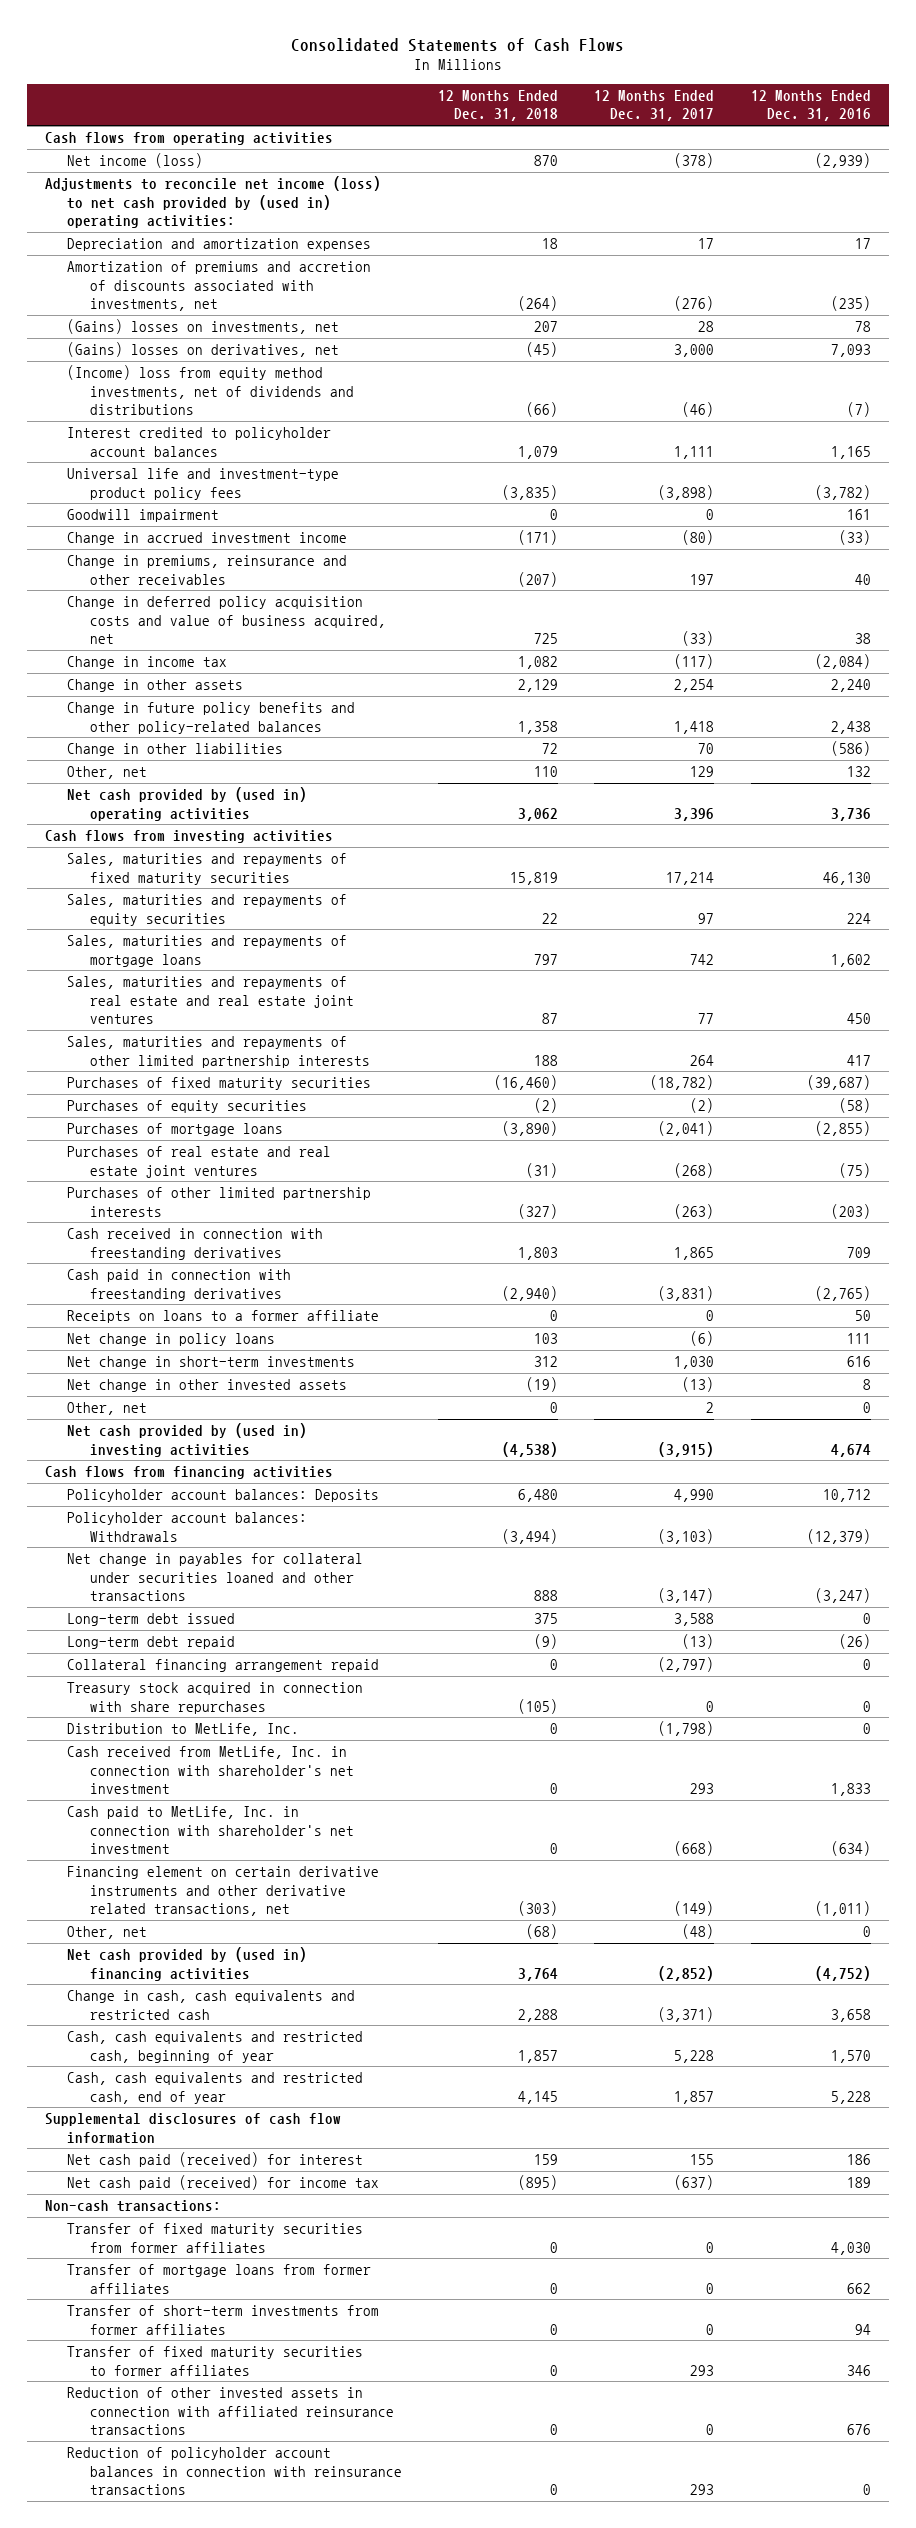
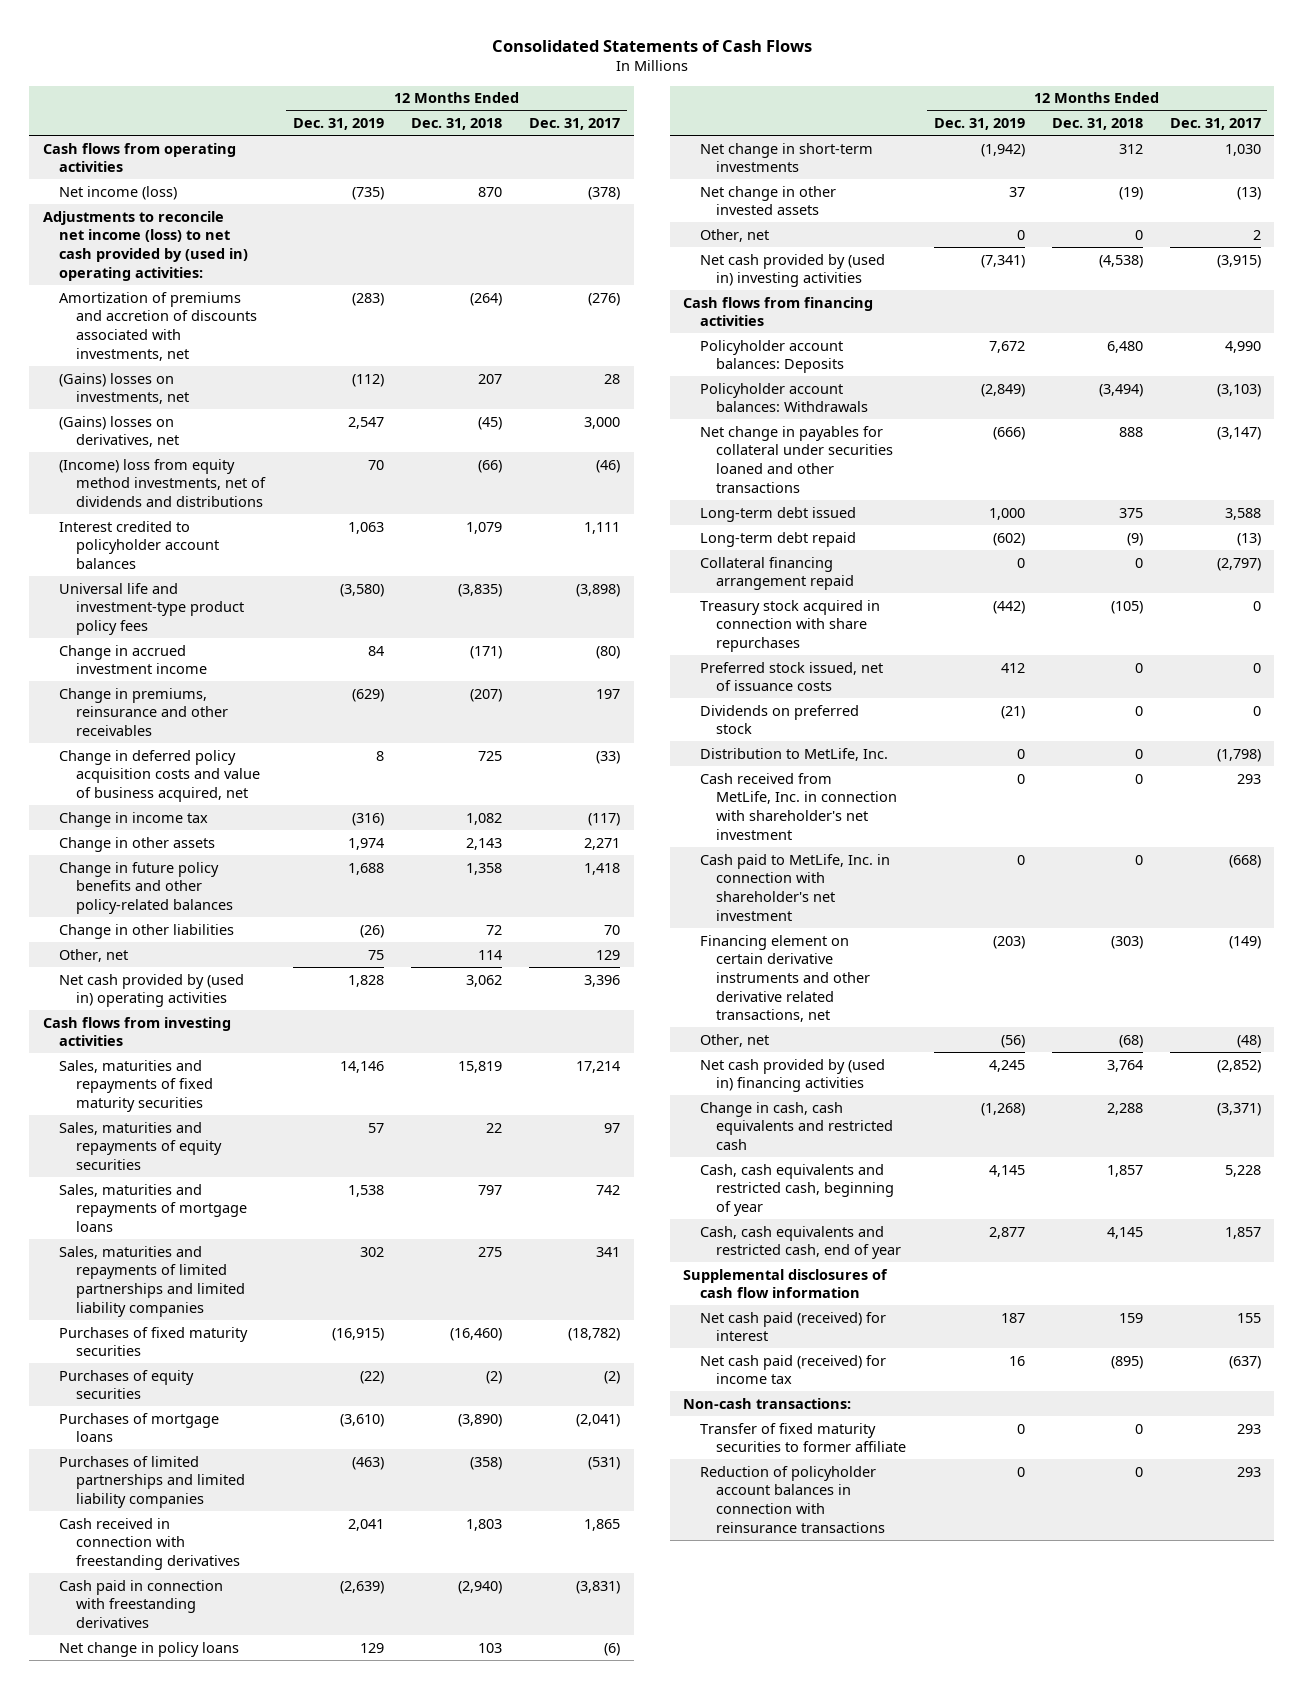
- | 12 Months Ended Dec. 31, 2018 | 12 Months Ended Dec. 31, 2017 | 12 Months Ended Dec. 31, 2016
+ | 12 Months Ended Dec. 31, 2019 | 12 Months Ended Dec. 31, 2018 | 12 Months Ended Dec. 31, 2017
- Depreciation and amortization expenses | 18 | 17 | 17
- Goodwill impairment | 0 | 0 | 161
- Change in other assets | 2,129 | 2,254 | 2,240
+ Change in other assets | 1,974 | 2,143 | 2,271
- Other, net | 110 | 129 | 132
+ Other, net | 75 | 114 | 129
- Sales, maturities and repayments of real estate and real estate joint ventures | 87 | 77 | 450
- Sales, maturities and repayments of other limited partnership interests | 188 | 264 | 417
+ Sales, maturities and repayments of limited partnerships and limited liability companies | 302 | 275 | 341
- Purchases of real estate and real estate joint ventures | (31) | (268) | (75)
- Purchases of other limited partnership interests | (327) | (263) | (203)
+ Purchases of limited partnerships and limited liability companies | (463) | (358) | (531)
- Receipts on loans to a former affiliate | 0 | 0 | 50
+ Preferred stock issued, net of issuance costs | 412 | 0 | 0
+ Dividends on preferred stock | (21) | 0 | 0
- Transfer of fixed maturity securities from former affiliates | 0 | 0 | 4,030
- Transfer of mortgage loans from former affiliates | 0 | 0 | 662
- Transfer of short-term investments from former affiliates | 0 | 0 | 94
- Transfer of fixed maturity securities to former affiliates | 0 | 293 | 346
- Reduction of other invested assets in connection with affiliated reinsurance transactions | 0 | 0 | 676
+ Transfer of fixed maturity securities to former affiliate | 0 | 0 | 293

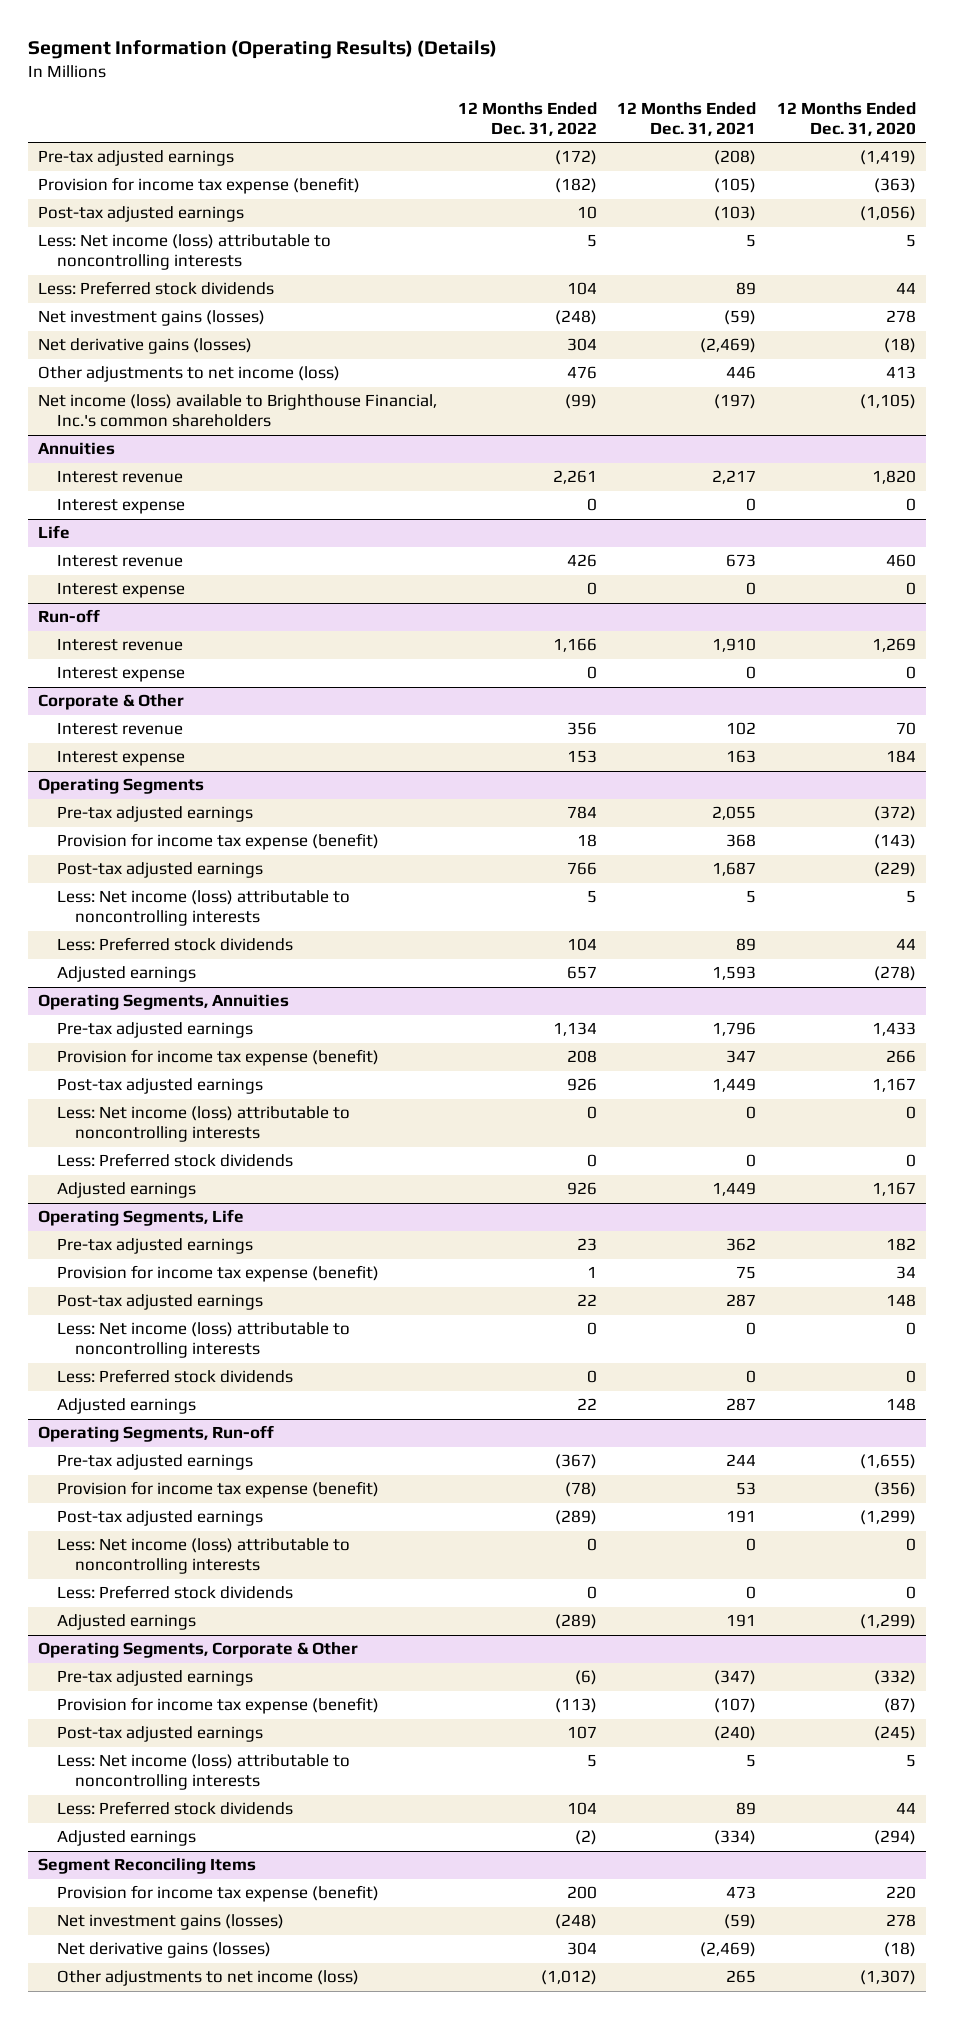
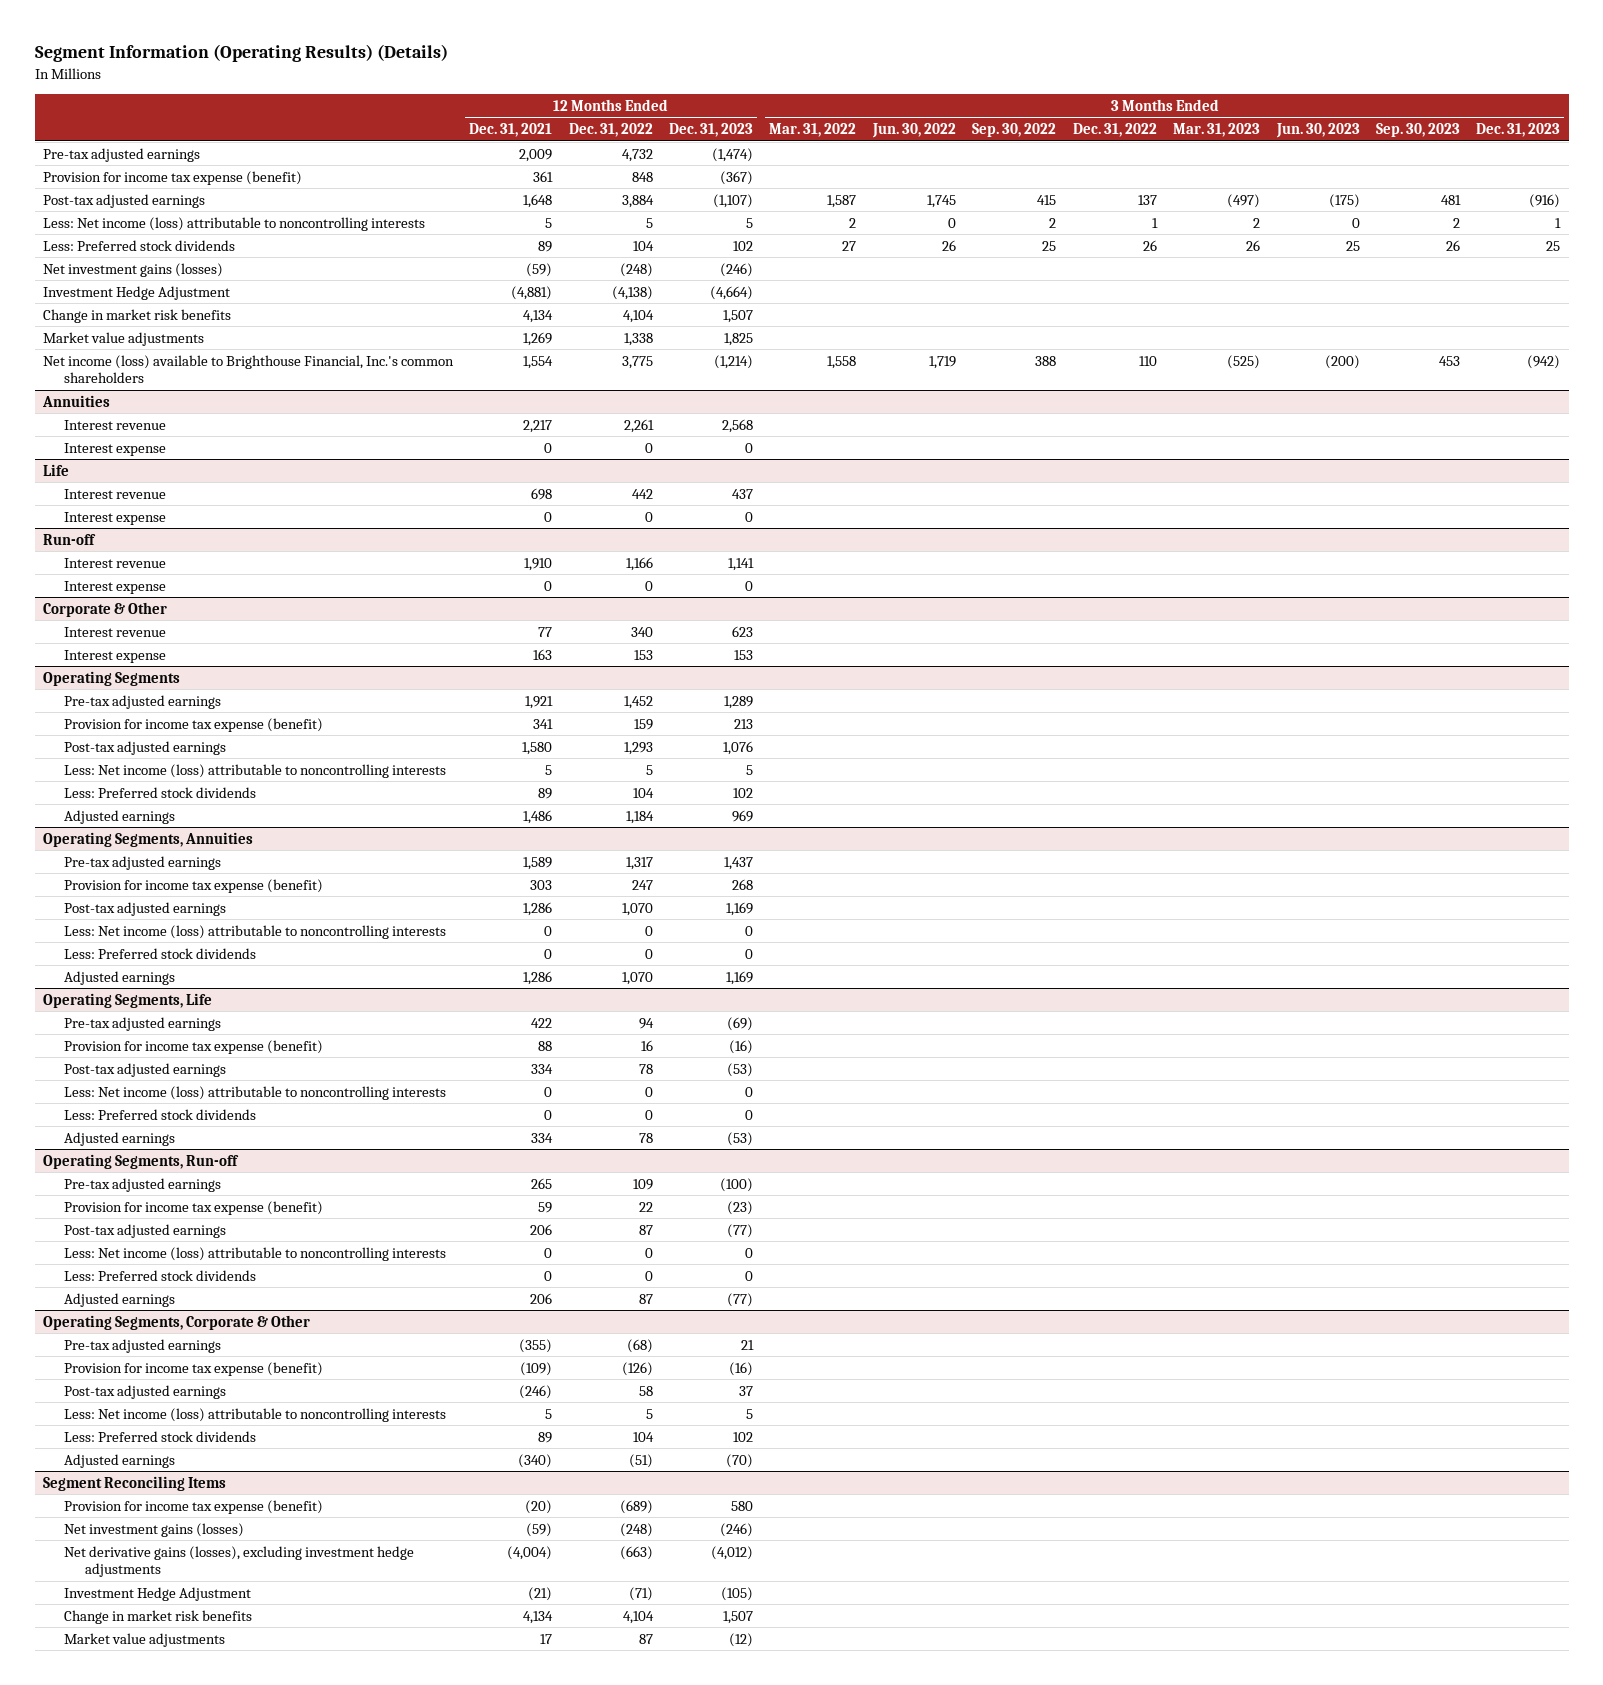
- | 12 Months Ended Dec. 31, 2022 | 12 Months Ended Dec. 31, 2021 | 12 Months Ended Dec. 31, 2020
+ | 12 Months Ended Dec. 31, 2021 | 12 Months Ended Dec. 31, 2022 | 12 Months Ended Dec. 31, 2023 | 3 Months Ended Mar. 31, 2022 | 3 Months Ended Jun. 30, 2022 | 3 Months Ended Sep. 30, 2022 | 3 Months Ended Dec. 31, 2022 | 3 Months Ended Mar. 31, 2023 | 3 Months Ended Jun. 30, 2023 | 3 Months Ended Sep. 30, 2023 | 3 Months Ended Dec. 31, 2023
- Pre-tax adjusted earnings | (172) | (208) | (1,419)
- Provision for income tax expense (benefit) | (182) | (105) | (363)
- Post-tax adjusted earnings | 10 | (103) | (1,056)
+ Pre-tax adjusted earnings | 2,009 | 4,732 | (1,474) | | | | | | | |
+ Provision for income tax expense (benefit) | 361 | 848 | (367) | | | | | | | |
+ Post-tax adjusted earnings | 1,648 | 3,884 | (1,107) | 1,587 | 1,745 | 415 | 137 | (497) | (175) | 481 | (916)
- Net derivative gains (losses) | 304 | (2,469) | (18)
- Other adjustments to net income (loss) | 476 | 446 | 413
- Net income (loss) available to Brighthouse Financial, Inc.'s common shareholders | (99) | (197) | (1,105)
+ Investment Hedge Adjustment | (4,881) | (4,138) | (4,664) | | | | | | | |
+ Change in market risk benefits | 4,134 | 4,104 | 1,507 | | | | | | | |
+ Market value adjustments | 1,269 | 1,338 | 1,825 | | | | | | | |
+ Net income (loss) available to Brighthouse Financial, Inc.'s common shareholders | 1,554 | 3,775 | (1,214) | 1,558 | 1,719 | 388 | 110 | (525) | (200) | 453 | (942)
@ Life
- Interest revenue | 426 | 673 | 460
+ Interest revenue | 698 | 442 | 437 | | | | | | | |
@ Corporate & Other
- Interest revenue | 356 | 102 | 70
+ Interest revenue | 77 | 340 | 623 | | | | | | | |
@ Operating Segments
- Pre-tax adjusted earnings | 784 | 2,055 | (372)
- Provision for income tax expense (benefit) | 18 | 368 | (143)
- Post-tax adjusted earnings | 766 | 1,687 | (229)
+ Pre-tax adjusted earnings | 1,921 | 1,452 | 1,289 | | | | | | | |
+ Provision for income tax expense (benefit) | 341 | 159 | 213 | | | | | | | |
+ Post-tax adjusted earnings | 1,580 | 1,293 | 1,076 | | | | | | | |
- Adjusted earnings | 657 | 1,593 | (278)
+ Adjusted earnings | 1,486 | 1,184 | 969 | | | | | | | |
@ Operating Segments, Annuities
- Pre-tax adjusted earnings | 1,134 | 1,796 | 1,433
- Provision for income tax expense (benefit) | 208 | 347 | 266
- Post-tax adjusted earnings | 926 | 1,449 | 1,167
+ Pre-tax adjusted earnings | 1,589 | 1,317 | 1,437 | | | | | | | |
+ Provision for income tax expense (benefit) | 303 | 247 | 268 | | | | | | | |
+ Post-tax adjusted earnings | 1,286 | 1,070 | 1,169 | | | | | | | |
- Adjusted earnings | 926 | 1,449 | 1,167
+ Adjusted earnings | 1,286 | 1,070 | 1,169 | | | | | | | |
@ Operating Segments, Life
- Pre-tax adjusted earnings | 23 | 362 | 182
- Provision for income tax expense (benefit) | 1 | 75 | 34
- Post-tax adjusted earnings | 22 | 287 | 148
+ Pre-tax adjusted earnings | 422 | 94 | (69) | | | | | | | |
+ Provision for income tax expense (benefit) | 88 | 16 | (16) | | | | | | | |
+ Post-tax adjusted earnings | 334 | 78 | (53) | | | | | | | |
- Adjusted earnings | 22 | 287 | 148
+ Adjusted earnings | 334 | 78 | (53) | | | | | | | |
@ Operating Segments, Run-off
- Pre-tax adjusted earnings | (367) | 244 | (1,655)
- Provision for income tax expense (benefit) | (78) | 53 | (356)
- Post-tax adjusted earnings | (289) | 191 | (1,299)
+ Pre-tax adjusted earnings | 265 | 109 | (100) | | | | | | | |
+ Provision for income tax expense (benefit) | 59 | 22 | (23) | | | | | | | |
+ Post-tax adjusted earnings | 206 | 87 | (77) | | | | | | | |
- Adjusted earnings | (289) | 191 | (1,299)
+ Adjusted earnings | 206 | 87 | (77) | | | | | | | |
@ Operating Segments, Corporate & Other
- Pre-tax adjusted earnings | (6) | (347) | (332)
- Provision for income tax expense (benefit) | (113) | (107) | (87)
- Post-tax adjusted earnings | 107 | (240) | (245)
+ Pre-tax adjusted earnings | (355) | (68) | 21 | | | | | | | |
+ Provision for income tax expense (benefit) | (109) | (126) | (16) | | | | | | | |
+ Post-tax adjusted earnings | (246) | 58 | 37 | | | | | | | |
- Adjusted earnings | (2) | (334) | (294)
+ Adjusted earnings | (340) | (51) | (70) | | | | | | | |
@ Segment Reconciling Items
- Provision for income tax expense (benefit) | 200 | 473 | 220
+ Provision for income tax expense (benefit) | (20) | (689) | 580 | | | | | | | |
- Net derivative gains (losses) | 304 | (2,469) | (18)
- Other adjustments to net income (loss) | (1,012) | 265 | (1,307)
+ Net derivative gains (losses), excluding investment hedge adjustments | (4,004) | (663) | (4,012) | | | | | | | |
+ Investment Hedge Adjustment | (21) | (71) | (105) | | | | | | | |
+ Change in market risk benefits | 4,134 | 4,104 | 1,507 | | | | | | | |
+ Market value adjustments | 17 | 87 | (12) | | | | | | | |

